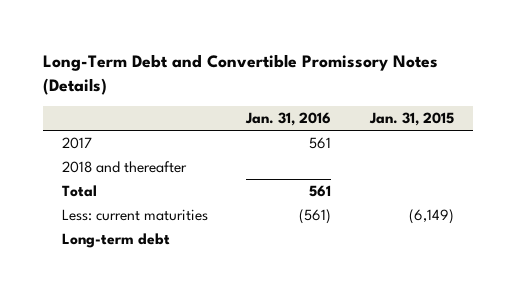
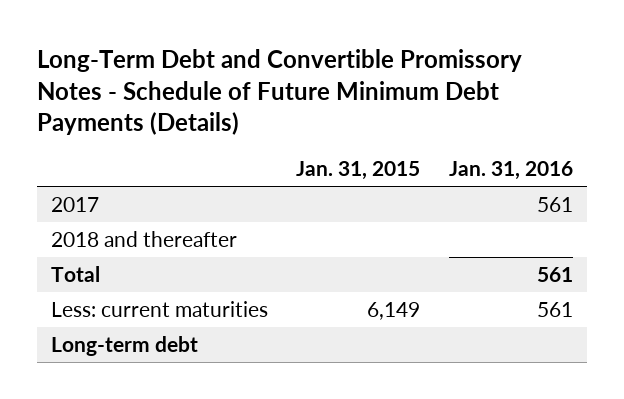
- Long-Term Debt and Convertible Promissory Notes (Details)
+ Long-Term Debt and Convertible Promissory Notes - Schedule of Future Minimum Debt Payments (Details)
- | Jan. 31, 2016 | Jan. 31, 2015
+ | Jan. 31, 2015 | Jan. 31, 2016
- Less: current maturities | (561) | (6,149)
+ Less: current maturities | 6,149 | 561

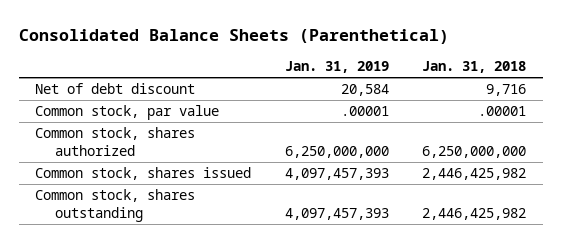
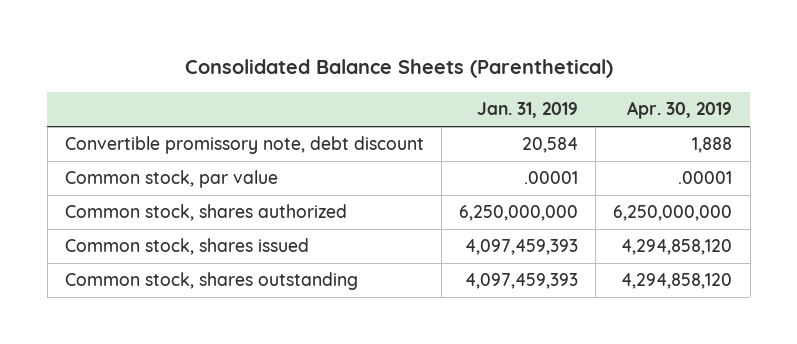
- | Jan. 31, 2019 | Jan. 31, 2018
+ | Jan. 31, 2019 | Apr. 30, 2019
- Net of debt discount | 20,584 | 9,716
+ Convertible promissory note, debt discount | 20,584 | 1,888
- Common stock, shares issued | 4,097,457,393 | 2,446,425,982
- Common stock, shares outstanding | 4,097,457,393 | 2,446,425,982
+ Common stock, shares issued | 4,097,459,393 | 4,294,858,120
+ Common stock, shares outstanding | 4,097,459,393 | 4,294,858,120

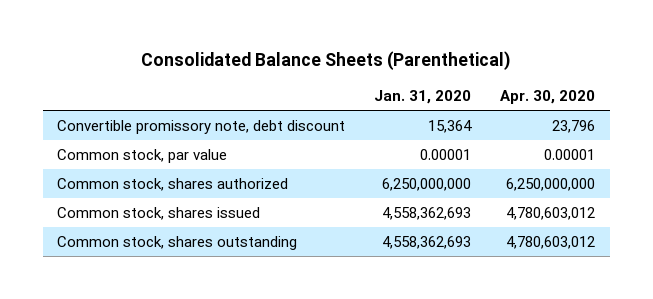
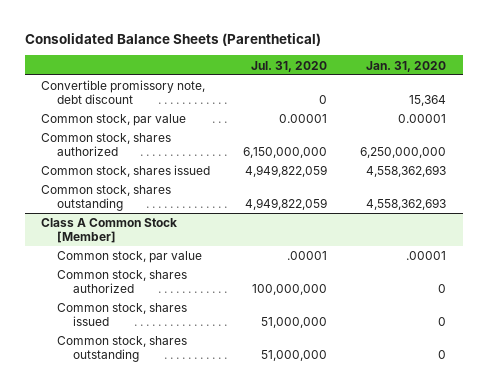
- | Jan. 31, 2020 | Apr. 30, 2020
+ | Jul. 31, 2020 | Jan. 31, 2020
+ Class A Common Stock [Member]
+ Common stock, par value | .00001 | .00001
+ Common stock, shares authorized | 100,000,000 | 0
+ Common stock, shares issued | 51,000,000 | 0
+ Common stock, shares outstanding | 51,000,000 | 0

